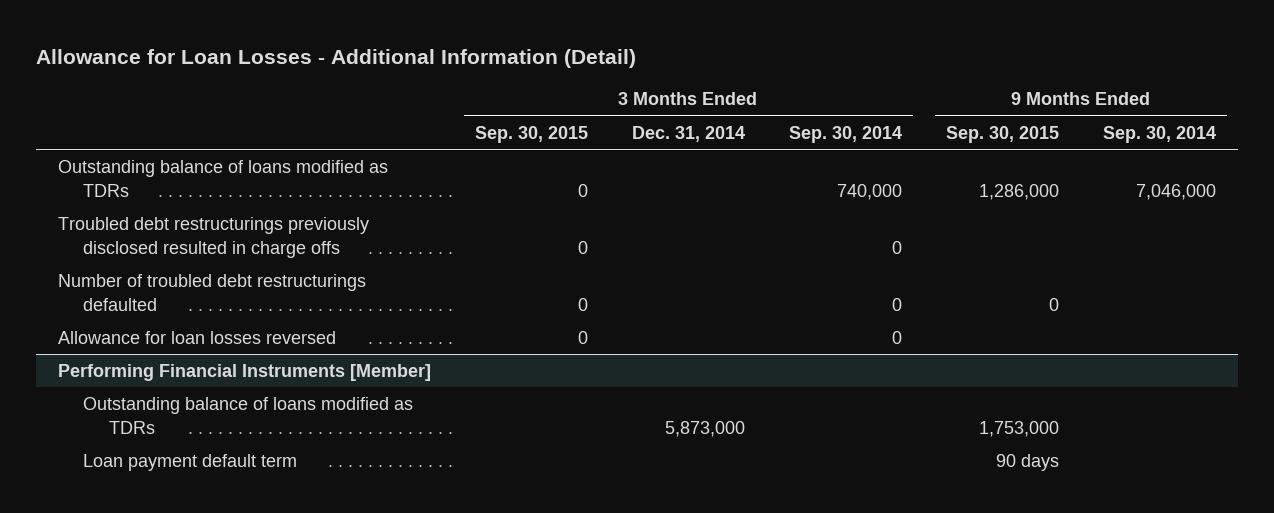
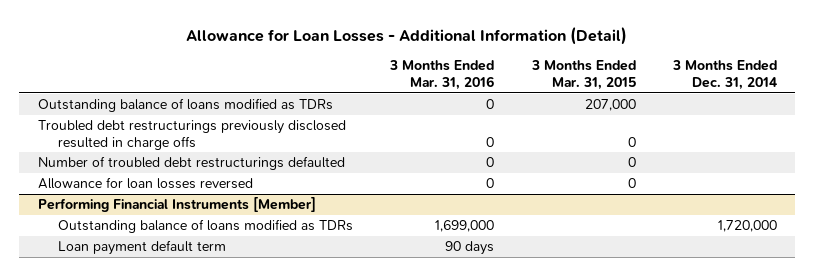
- | 3 Months Ended Sep. 30, 2015 | 3 Months Ended Dec. 31, 2014 | 3 Months Ended Sep. 30, 2014 | 9 Months Ended Sep. 30, 2015 | 9 Months Ended Sep. 30, 2014
+ | 3 Months Ended Mar. 31, 2016 | 3 Months Ended Mar. 31, 2015 | 3 Months Ended Dec. 31, 2014
@ Performing Financial Instruments [Member]
- Outstanding balance of loans modified as TDRs | | 5,873,000 | | 1,753,000 |
+ Outstanding balance of loans modified as TDRs | 1,699,000 | | 1,720,000

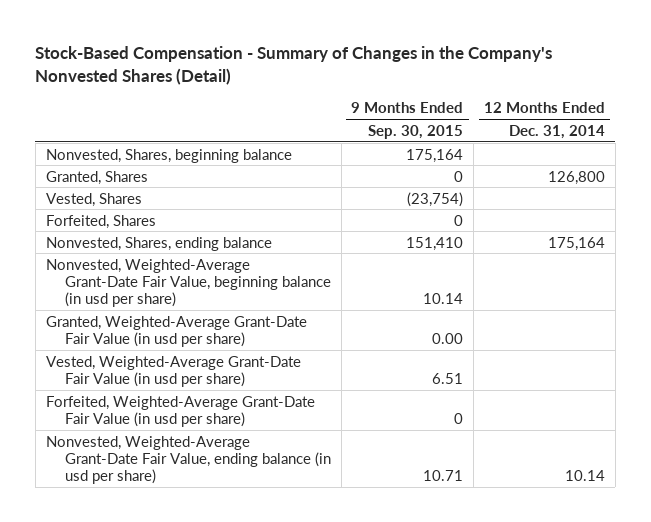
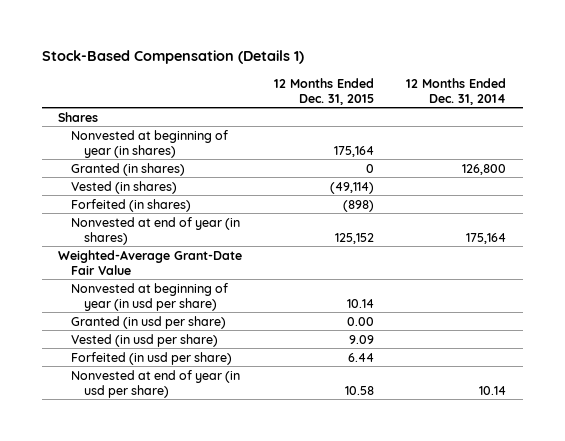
- Stock-Based Compensation - Summary of Changes in the Company's Nonvested Shares (Detail)
+ Stock-Based Compensation (Details 1)
- | 9 Months Ended Sep. 30, 2015 | 12 Months Ended Dec. 31, 2014
+ | 12 Months Ended Dec. 31, 2015 | 12 Months Ended Dec. 31, 2014
- Nonvested, Shares, beginning balance | 175,164 |
- Granted, Shares | 0 | 126,800
- Vested, Shares | (23,754) |
- Forfeited, Shares | 0 |
- Nonvested, Shares, ending balance | 151,410 | 175,164
- Nonvested, Weighted-Average Grant-Date Fair Value, beginning balance (in usd per share) | 10.14 |
- Granted, Weighted-Average Grant-Date Fair Value (in usd per share) | 0.00 |
- Vested, Weighted-Average Grant-Date Fair Value (in usd per share) | 6.51 |
- Forfeited, Weighted-Average Grant-Date Fair Value (in usd per share) | 0 |
- Nonvested, Weighted-Average Grant-Date Fair Value, ending balance (in usd per share) | 10.71 | 10.14
+ Shares
+ Nonvested at beginning of year (in shares) | 175,164 |
+ Granted (in shares) | 0 | 126,800
+ Vested (in shares) | (49,114) |
+ Forfeited (in shares) | (898) |
+ Nonvested at end of year (in shares) | 125,152 | 175,164
+ Weighted-Average Grant-Date Fair Value
+ Nonvested at beginning of year (in usd per share) | 10.14 |
+ Granted (in usd per share) | 0.00 |
+ Vested (in usd per share) | 9.09 |
+ Forfeited (in usd per share) | 6.44 |
+ Nonvested at end of year (in usd per share) | 10.58 | 10.14

